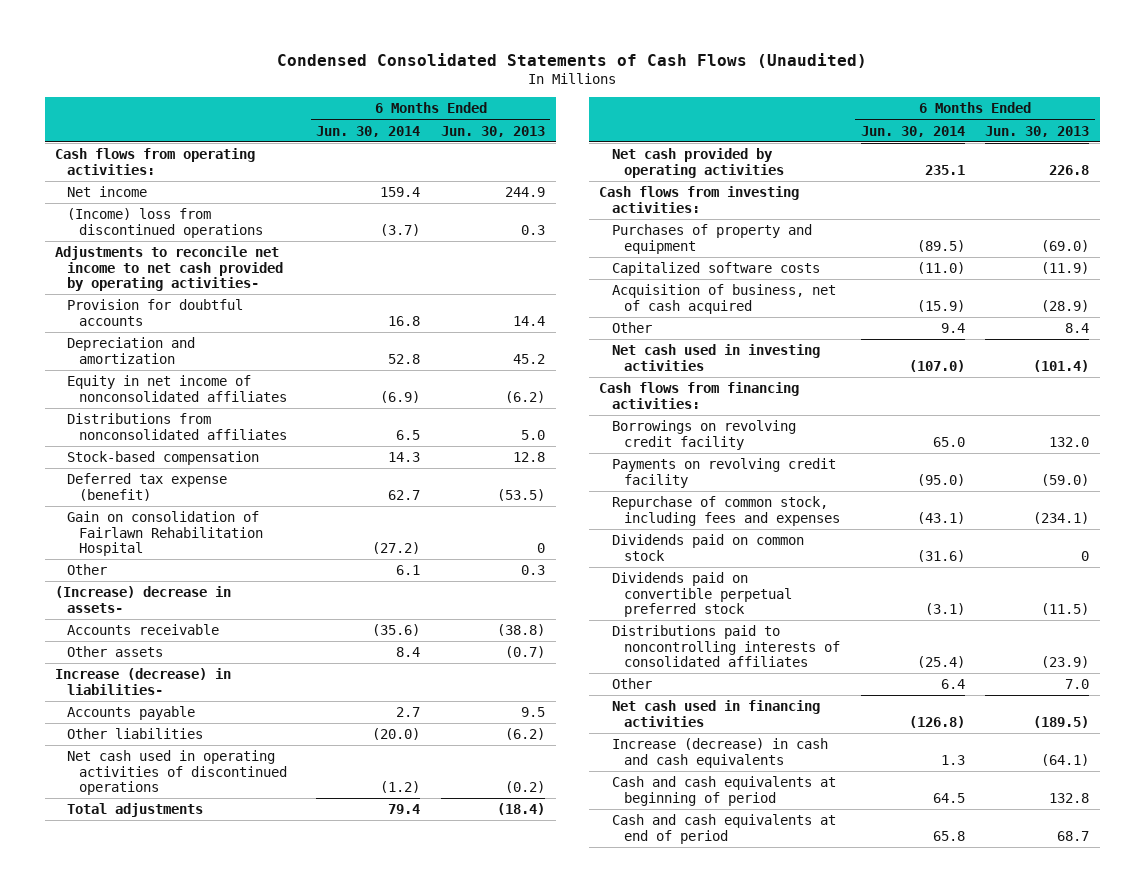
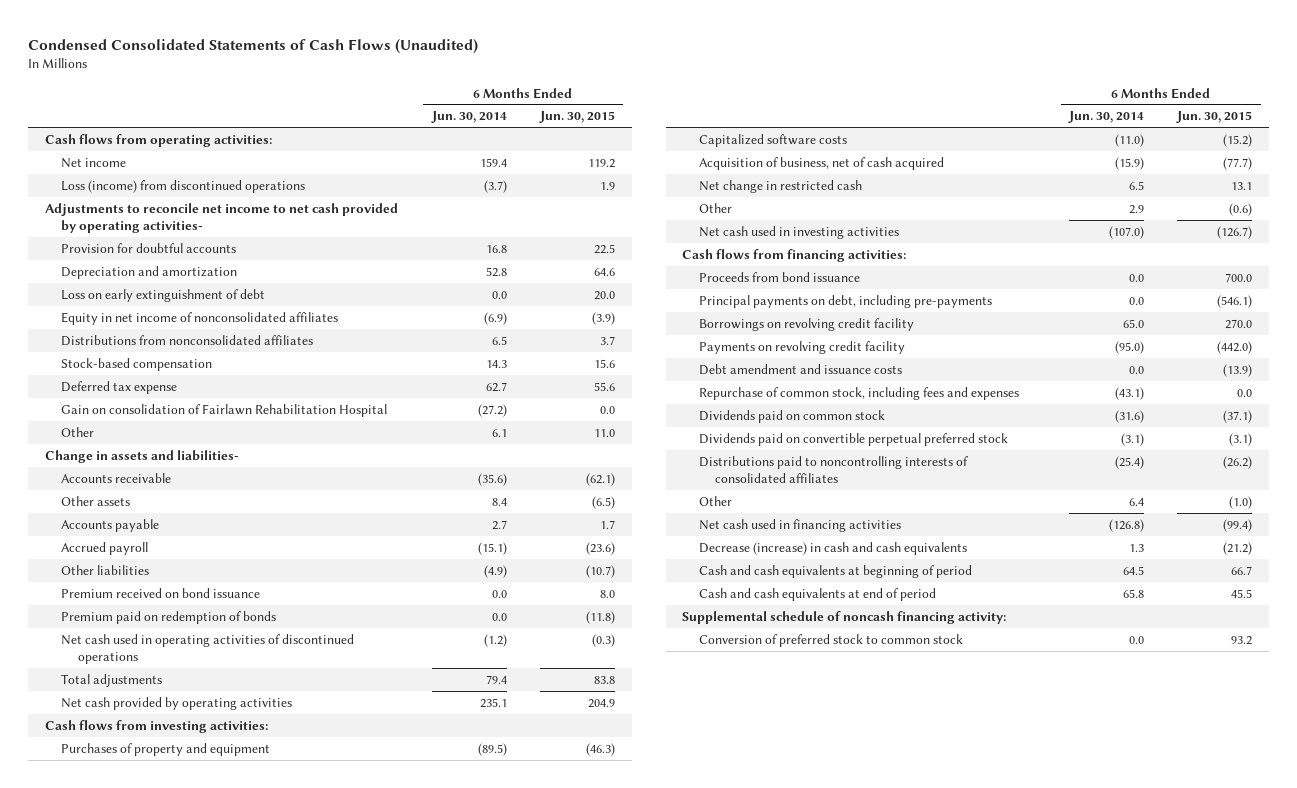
- | 6 Months Ended Jun. 30, 2014 | 6 Months Ended Jun. 30, 2013
+ | 6 Months Ended Jun. 30, 2014 | 6 Months Ended Jun. 30, 2015
- (Income) loss from discontinued operations | (3.7) | 0.3
+ Loss (income) from discontinued operations | (3.7) | 1.9
+ Loss on early extinguishment of debt | 0.0 | 20.0
- Deferred tax expense (benefit) | 62.7 | (53.5)
+ Deferred tax expense | 62.7 | 55.6
- (Increase) decrease in assets-
+ Change in assets and liabilities-
- Increase (decrease) in liabilities-
- Other liabilities | (20.0) | (6.2)
+ Accrued payroll | (15.1) | (23.6)
+ Other liabilities | (4.9) | (10.7)
+ Premium received on bond issuance | 0.0 | 8.0
+ Premium paid on redemption of bonds | 0.0 | (11.8)
- Other | 9.4 | 8.4
+ Net change in restricted cash | 6.5 | 13.1
+ Other | 2.9 | (0.6)
+ Proceeds from bond issuance | 0.0 | 700.0
+ Principal payments on debt, including pre-payments | 0.0 | (546.1)
+ Debt amendment and issuance costs | 0.0 | (13.9)
- Increase (decrease) in cash and cash equivalents | 1.3 | (64.1)
+ Decrease (increase) in cash and cash equivalents | 1.3 | (21.2)
+ Supplemental schedule of noncash financing activity:
+ Conversion of preferred stock to common stock | 0.0 | 93.2

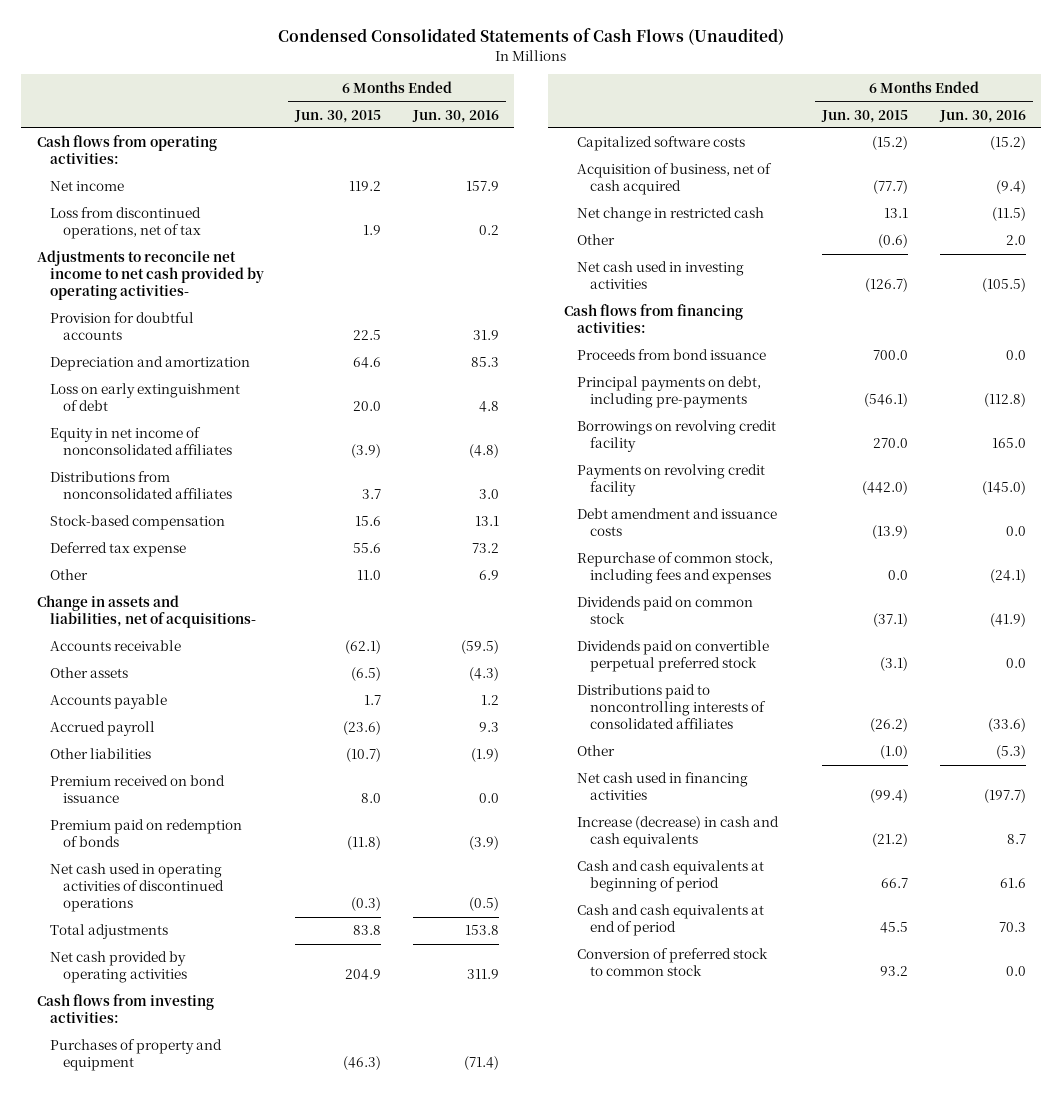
- | 6 Months Ended Jun. 30, 2014 | 6 Months Ended Jun. 30, 2015
+ | 6 Months Ended Jun. 30, 2015 | 6 Months Ended Jun. 30, 2016
- Loss (income) from discontinued operations | (3.7) | 1.9
+ Loss from discontinued operations, net of tax | 1.9 | 0.2
- Gain on consolidation of Fairlawn Rehabilitation Hospital | (27.2) | 0.0
- Change in assets and liabilities-
+ Change in assets and liabilities, net of acquisitions-
- Decrease (increase) in cash and cash equivalents | 1.3 | (21.2)
+ Increase (decrease) in cash and cash equivalents | (21.2) | 8.7
- Supplemental schedule of noncash financing activity:

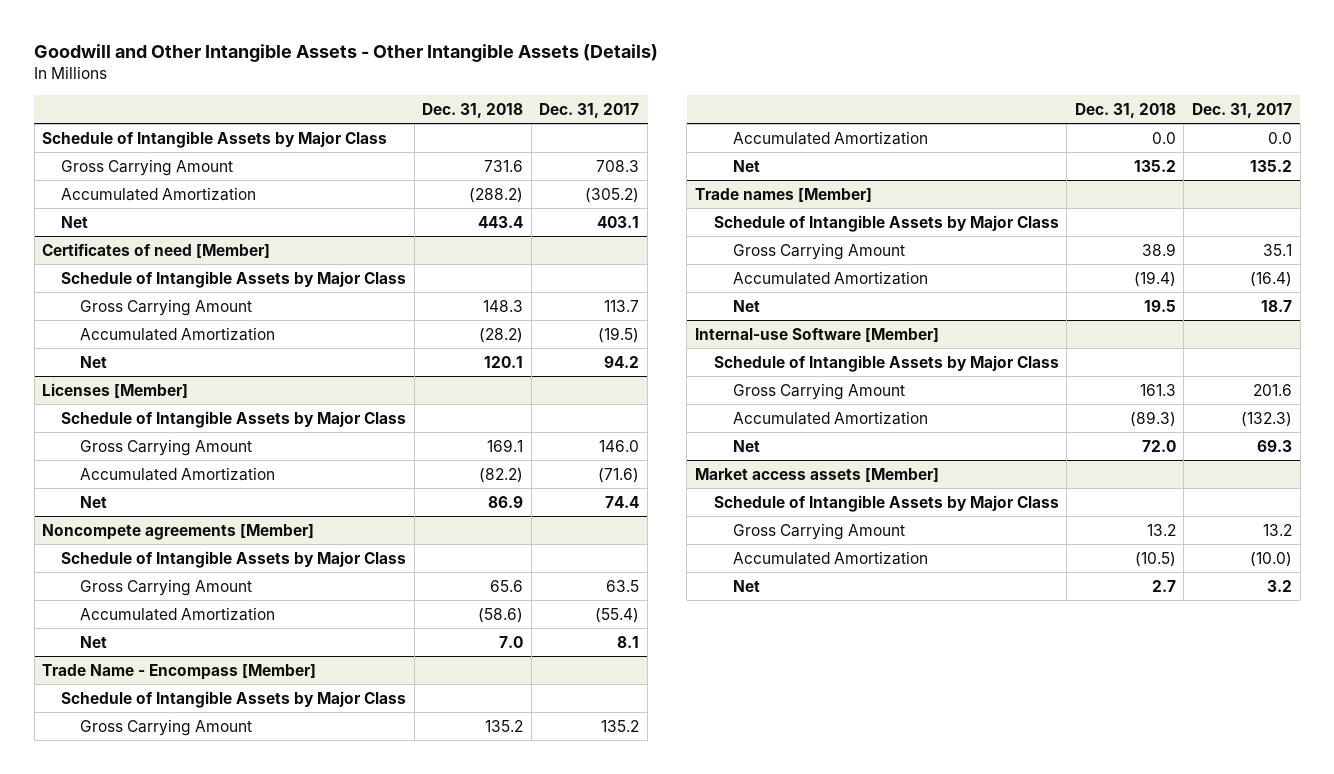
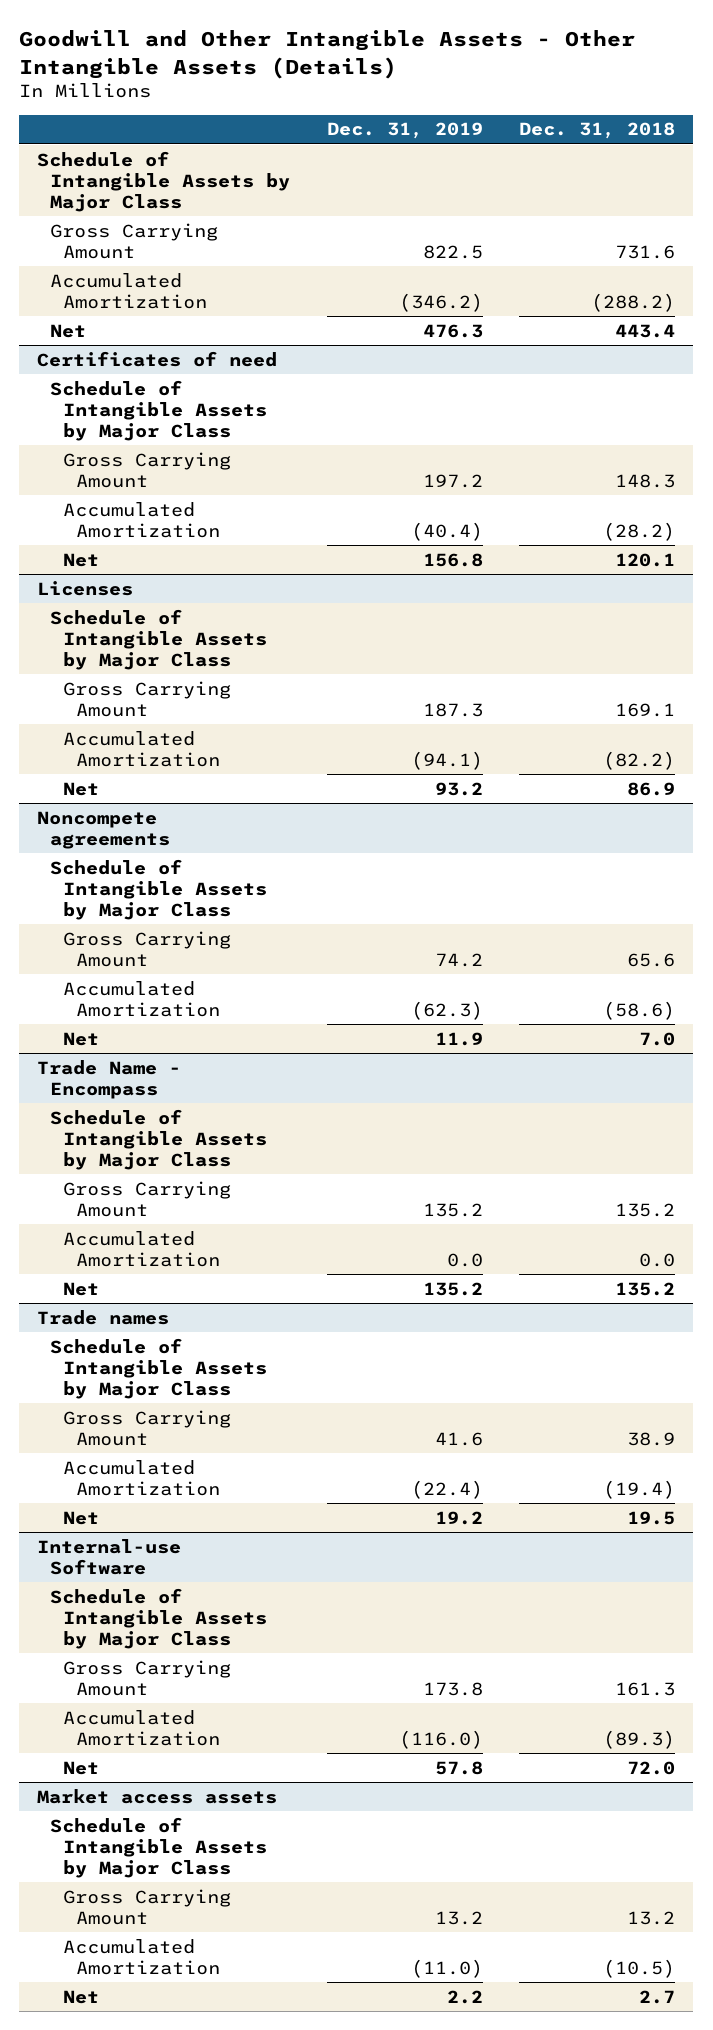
- | Dec. 31, 2018 | Dec. 31, 2017
+ | Dec. 31, 2019 | Dec. 31, 2018
- Certificates of need [Member]
+ Certificates of need
- Licenses [Member]
+ Licenses
- Noncompete agreements [Member]
+ Noncompete agreements
- Trade Name - Encompass [Member]
+ Trade Name - Encompass
- Trade names [Member]
+ Trade names
- Internal-use Software [Member]
+ Internal-use Software
- Market access assets [Member]
+ Market access assets

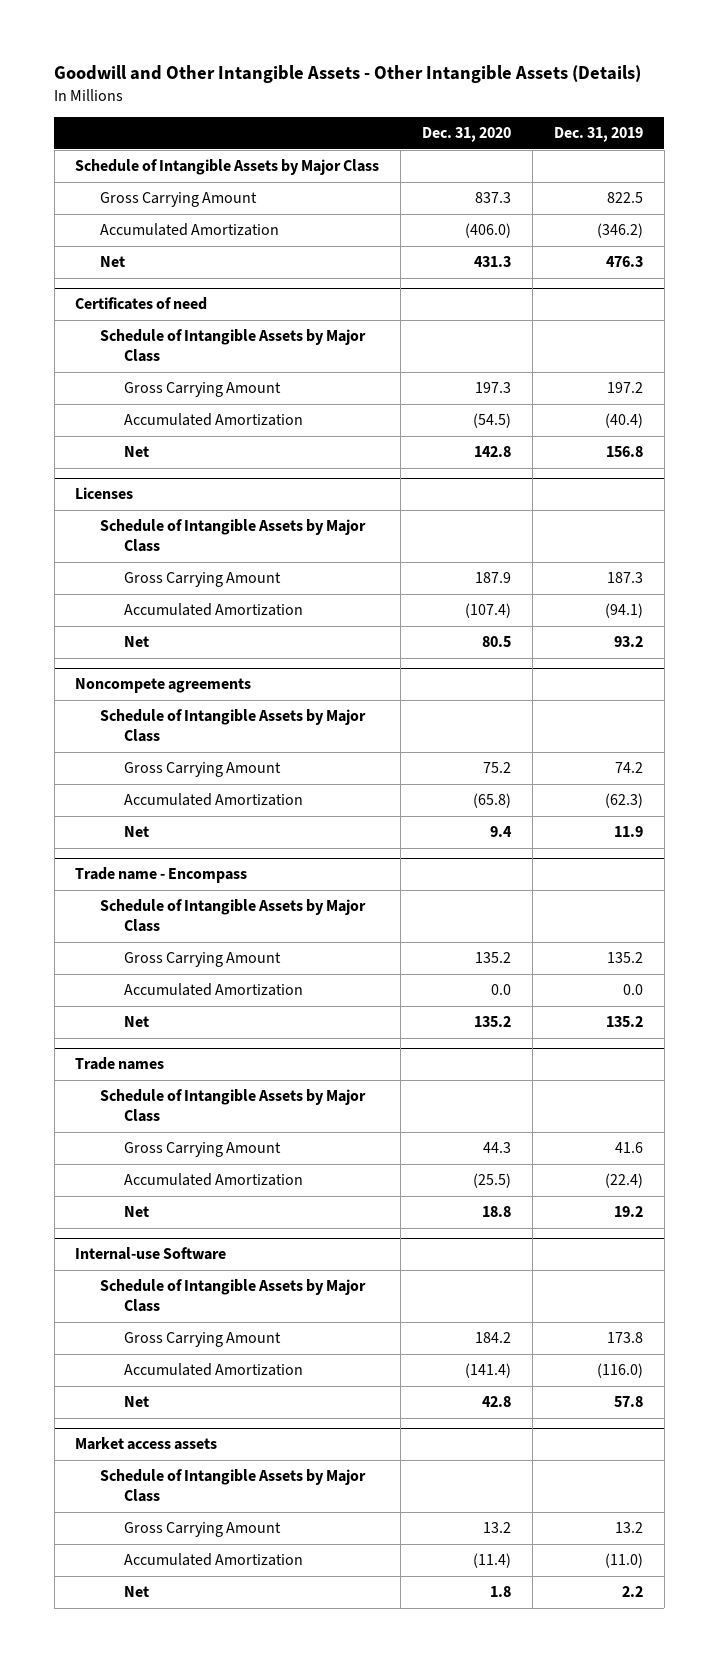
- | Dec. 31, 2019 | Dec. 31, 2018
+ | Dec. 31, 2020 | Dec. 31, 2019
- Trade Name - Encompass
+ Trade name - Encompass

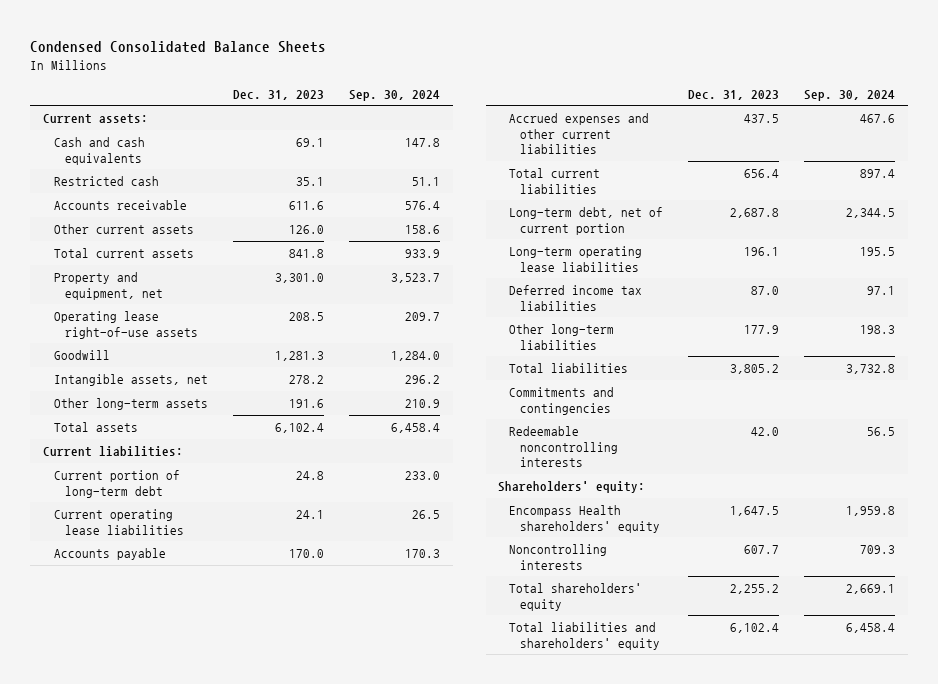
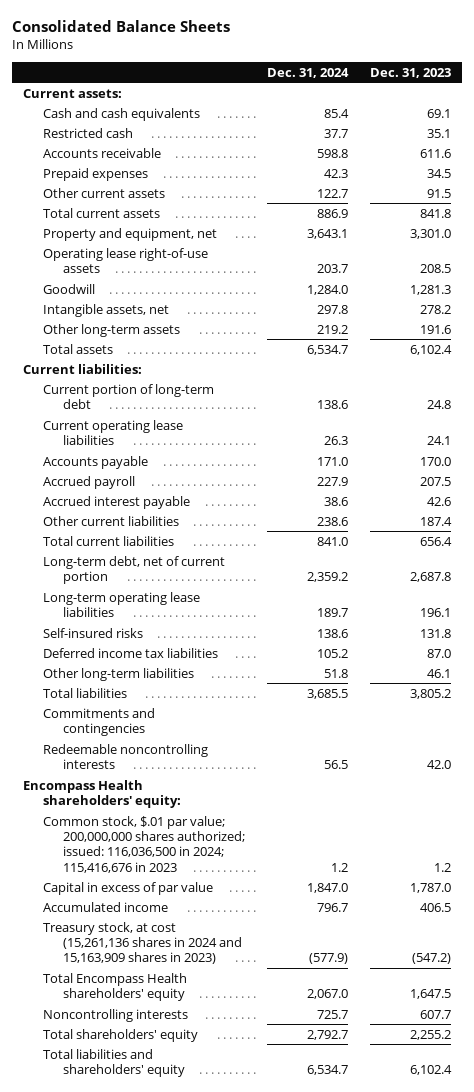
- Condensed Consolidated Balance Sheets
+ Consolidated Balance Sheets
- | Dec. 31, 2023 | Sep. 30, 2024
+ | Dec. 31, 2024 | Dec. 31, 2023
- Other current assets | 126.0 | 158.6
+ Prepaid expenses | 42.3 | 34.5
+ Other current assets | 122.7 | 91.5
- Accrued expenses and other current liabilities | 437.5 | 467.6
+ Accrued payroll | 227.9 | 207.5
+ Accrued interest payable | 38.6 | 42.6
+ Other current liabilities | 238.6 | 187.4
+ Self-insured risks | 138.6 | 131.8
- Other long-term liabilities | 177.9 | 198.3
+ Other long-term liabilities | 51.8 | 46.1
- Shareholders' equity:
- Encompass Health shareholders' equity | 1,647.5 | 1,959.8
+ Encompass Health shareholders' equity:
+ Common stock, $.01 par value; 200,000,000 shares authorized; issued: 116,036,500 in 2024; 115,416,676 in 2023 | 1.2 | 1.2
+ Capital in excess of par value | 1,847.0 | 1,787.0
+ Accumulated income | 796.7 | 406.5
+ Treasury stock, at cost (15,261,136 shares in 2024 and 15,163,909 shares in 2023) | (577.9) | (547.2)
+ Total Encompass Health shareholders' equity | 2,067.0 | 1,647.5

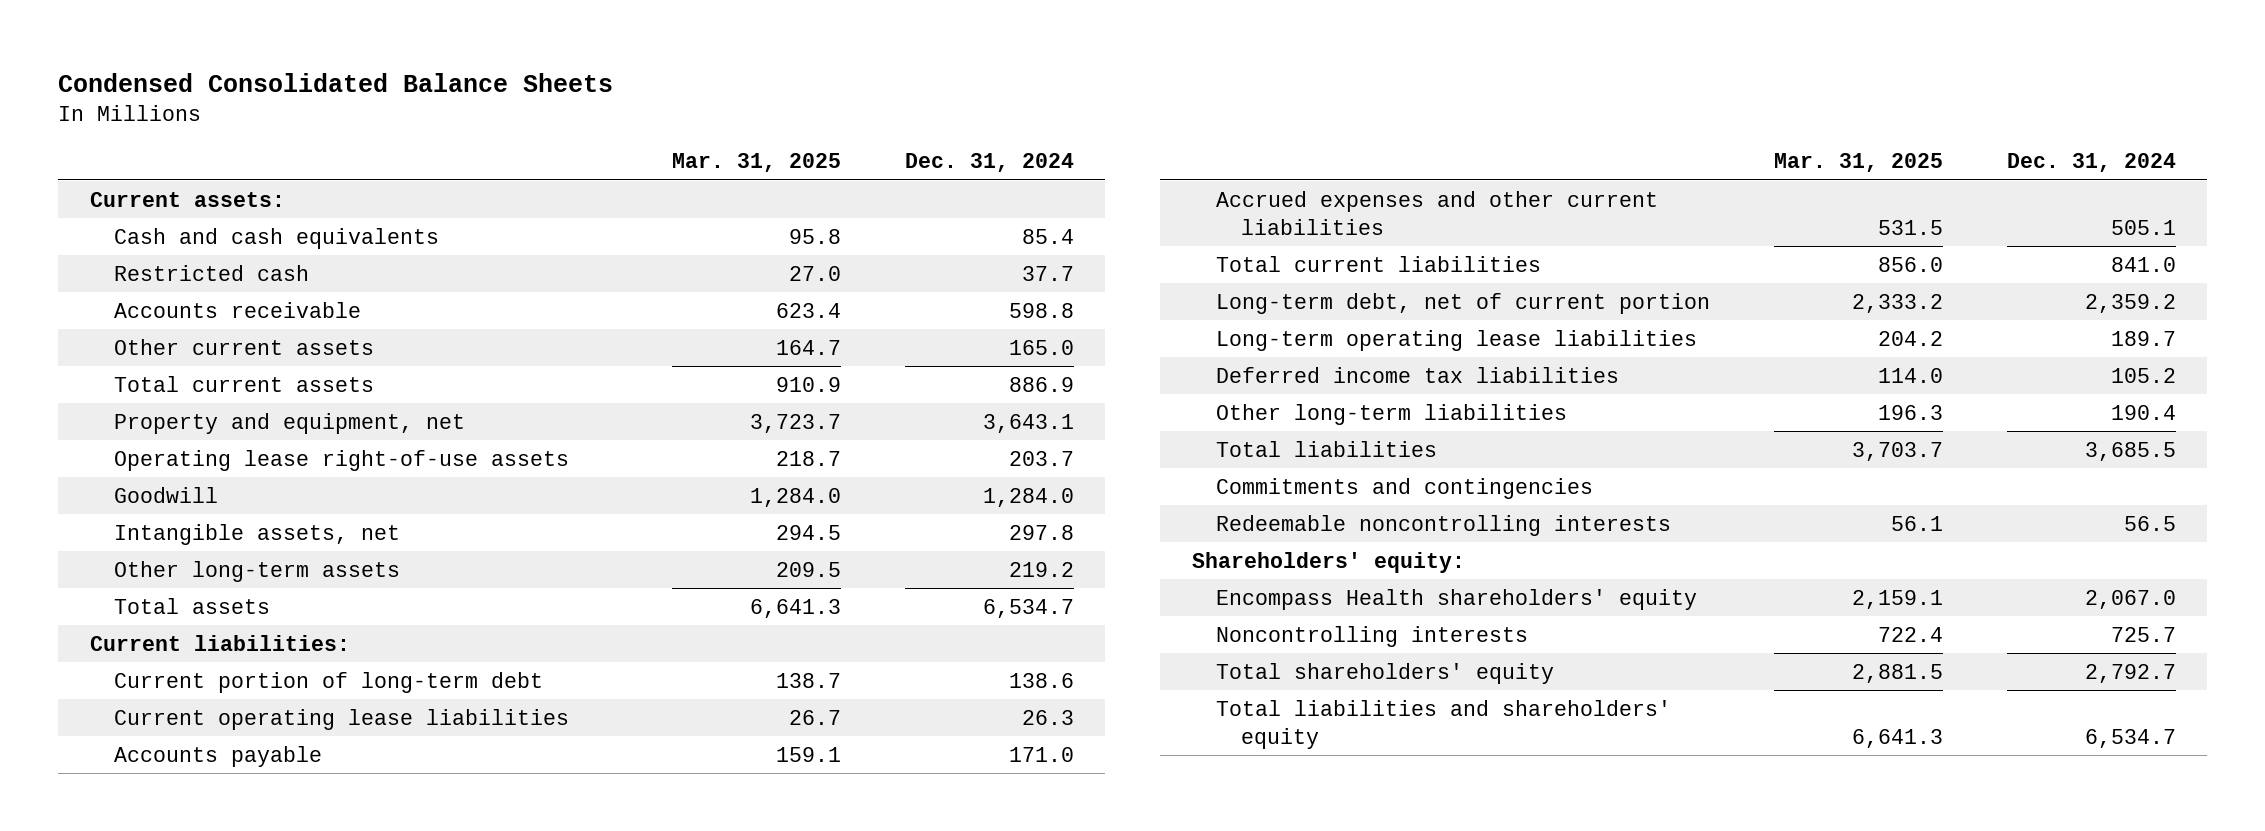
- Consolidated Balance Sheets
+ Condensed Consolidated Balance Sheets
- | Dec. 31, 2024 | Dec. 31, 2023
+ | Mar. 31, 2025 | Dec. 31, 2024
- Prepaid expenses | 42.3 | 34.5
- Other current assets | 122.7 | 91.5
+ Other current assets | 164.7 | 165.0
- Accrued payroll | 227.9 | 207.5
- Accrued interest payable | 38.6 | 42.6
- Other current liabilities | 238.6 | 187.4
+ Accrued expenses and other current liabilities | 531.5 | 505.1
- Self-insured risks | 138.6 | 131.8
- Other long-term liabilities | 51.8 | 46.1
+ Other long-term liabilities | 196.3 | 190.4
- Encompass Health shareholders' equity:
- Common stock, $.01 par value; 200,000,000 shares authorized; issued: 116,036,500 in 2024; 115,416,676 in 2023 | 1.2 | 1.2
- Capital in excess of par value | 1,847.0 | 1,787.0
- Accumulated income | 796.7 | 406.5
- Treasury stock, at cost (15,261,136 shares in 2024 and 15,163,909 shares in 2023) | (577.9) | (547.2)
- Total Encompass Health shareholders' equity | 2,067.0 | 1,647.5
+ Shareholders' equity:
+ Encompass Health shareholders' equity | 2,159.1 | 2,067.0

